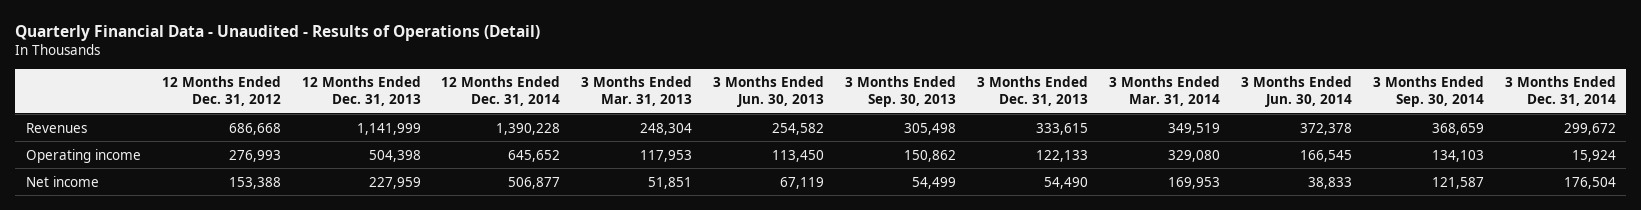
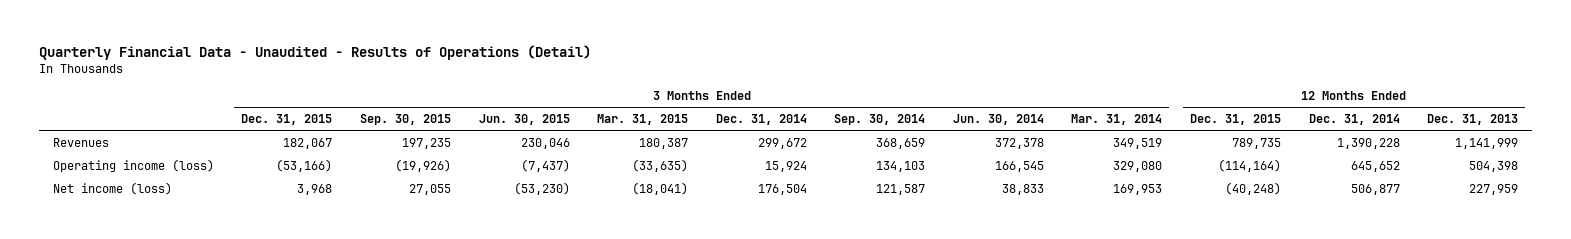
- | 12 Months Ended Dec. 31, 2012 | 12 Months Ended Dec. 31, 2013 | 12 Months Ended Dec. 31, 2014 | 3 Months Ended Mar. 31, 2013 | 3 Months Ended Jun. 30, 2013 | 3 Months Ended Sep. 30, 2013 | 3 Months Ended Dec. 31, 2013 | 3 Months Ended Mar. 31, 2014 | 3 Months Ended Jun. 30, 2014 | 3 Months Ended Sep. 30, 2014 | 3 Months Ended Dec. 31, 2014
+ | 3 Months Ended Dec. 31, 2015 | 3 Months Ended Sep. 30, 2015 | 3 Months Ended Jun. 30, 2015 | 3 Months Ended Mar. 31, 2015 | 3 Months Ended Dec. 31, 2014 | 3 Months Ended Sep. 30, 2014 | 3 Months Ended Jun. 30, 2014 | 3 Months Ended Mar. 31, 2014 | 12 Months Ended Dec. 31, 2015 | 12 Months Ended Dec. 31, 2014 | 12 Months Ended Dec. 31, 2013
- Operating income | 276,993 | 504,398 | 645,652 | 117,953 | 113,450 | 150,862 | 122,133 | 329,080 | 166,545 | 134,103 | 15,924
- Net income | 153,388 | 227,959 | 506,877 | 51,851 | 67,119 | 54,499 | 54,490 | 169,953 | 38,833 | 121,587 | 176,504
+ Operating income (loss) | (53,166) | (19,926) | (7,437) | (33,635) | 15,924 | 134,103 | 166,545 | 329,080 | (114,164) | 645,652 | 504,398
+ Net income (loss) | 3,968 | 27,055 | (53,230) | (18,041) | 176,504 | 121,587 | 38,833 | 169,953 | (40,248) | 506,877 | 227,959

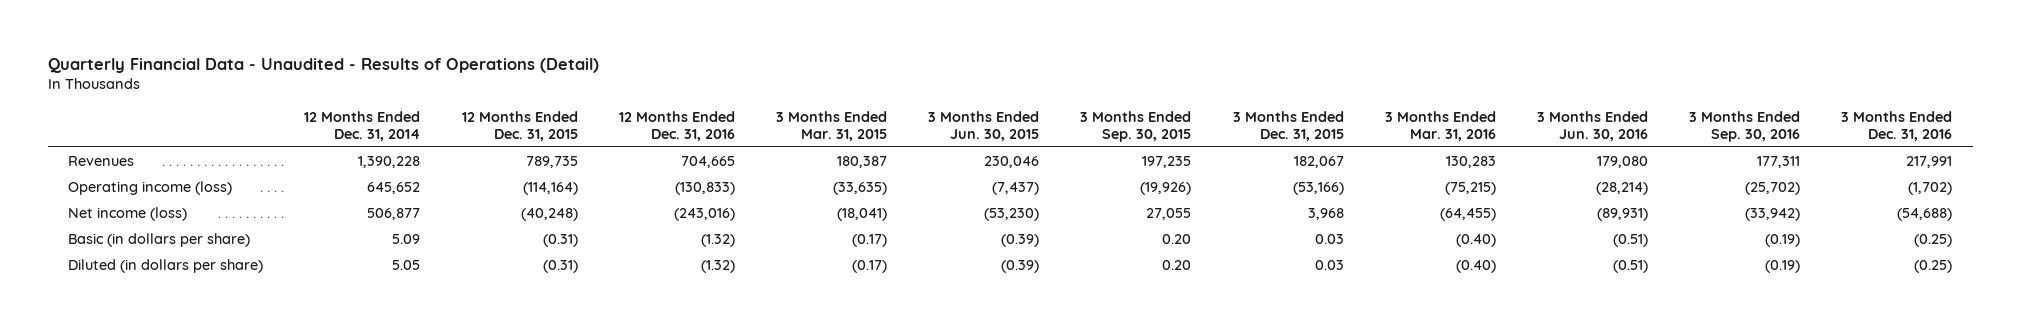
- | 3 Months Ended Dec. 31, 2015 | 3 Months Ended Sep. 30, 2015 | 3 Months Ended Jun. 30, 2015 | 3 Months Ended Mar. 31, 2015 | 3 Months Ended Dec. 31, 2014 | 3 Months Ended Sep. 30, 2014 | 3 Months Ended Jun. 30, 2014 | 3 Months Ended Mar. 31, 2014 | 12 Months Ended Dec. 31, 2015 | 12 Months Ended Dec. 31, 2014 | 12 Months Ended Dec. 31, 2013
+ | 12 Months Ended Dec. 31, 2014 | 12 Months Ended Dec. 31, 2015 | 12 Months Ended Dec. 31, 2016 | 3 Months Ended Mar. 31, 2015 | 3 Months Ended Jun. 30, 2015 | 3 Months Ended Sep. 30, 2015 | 3 Months Ended Dec. 31, 2015 | 3 Months Ended Mar. 31, 2016 | 3 Months Ended Jun. 30, 2016 | 3 Months Ended Sep. 30, 2016 | 3 Months Ended Dec. 31, 2016
+ Basic (in dollars per share) | 5.09 | (0.31) | (1.32) | (0.17) | (0.39) | 0.20 | 0.03 | (0.40) | (0.51) | (0.19) | (0.25)
+ Diluted (in dollars per share) | 5.05 | (0.31) | (1.32) | (0.17) | (0.39) | 0.20 | 0.03 | (0.40) | (0.51) | (0.19) | (0.25)

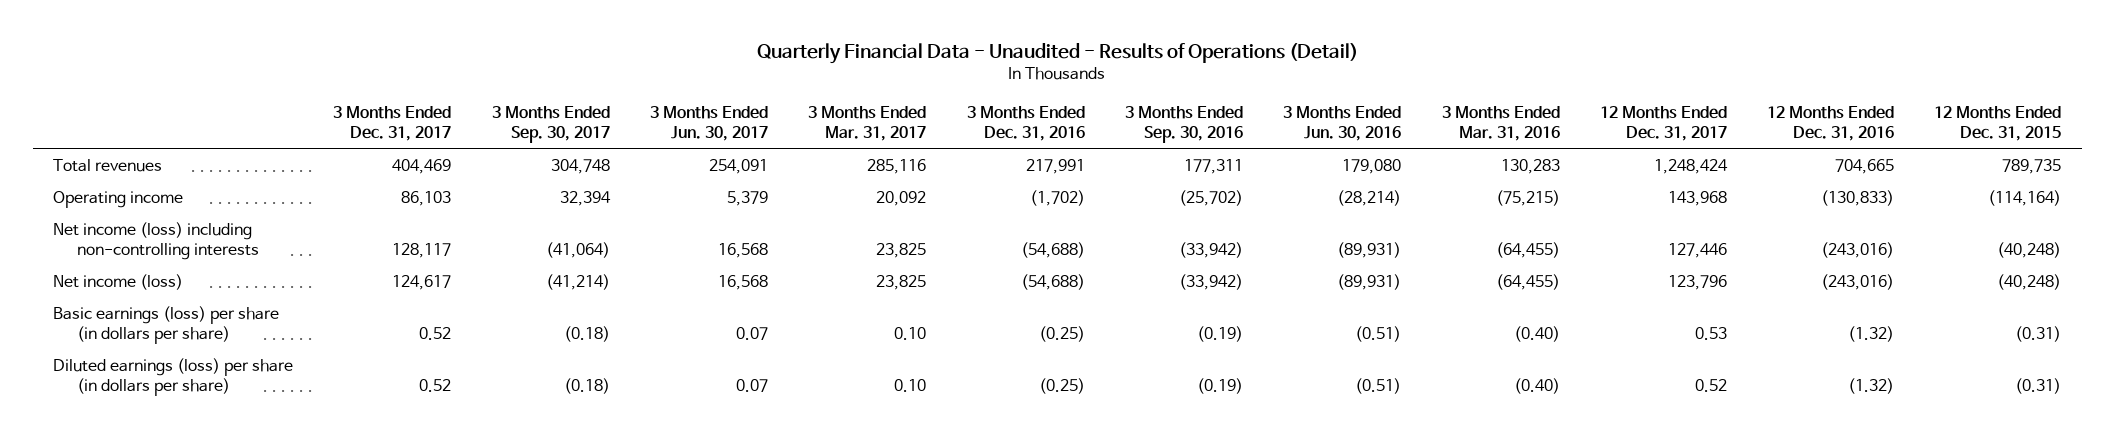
- | 12 Months Ended Dec. 31, 2014 | 12 Months Ended Dec. 31, 2015 | 12 Months Ended Dec. 31, 2016 | 3 Months Ended Mar. 31, 2015 | 3 Months Ended Jun. 30, 2015 | 3 Months Ended Sep. 30, 2015 | 3 Months Ended Dec. 31, 2015 | 3 Months Ended Mar. 31, 2016 | 3 Months Ended Jun. 30, 2016 | 3 Months Ended Sep. 30, 2016 | 3 Months Ended Dec. 31, 2016
+ | 3 Months Ended Dec. 31, 2017 | 3 Months Ended Sep. 30, 2017 | 3 Months Ended Jun. 30, 2017 | 3 Months Ended Mar. 31, 2017 | 3 Months Ended Dec. 31, 2016 | 3 Months Ended Sep. 30, 2016 | 3 Months Ended Jun. 30, 2016 | 3 Months Ended Mar. 31, 2016 | 12 Months Ended Dec. 31, 2017 | 12 Months Ended Dec. 31, 2016 | 12 Months Ended Dec. 31, 2015
- Revenues | 1,390,228 | 789,735 | 704,665 | 180,387 | 230,046 | 197,235 | 182,067 | 130,283 | 179,080 | 177,311 | 217,991
- Operating income (loss) | 645,652 | (114,164) | (130,833) | (33,635) | (7,437) | (19,926) | (53,166) | (75,215) | (28,214) | (25,702) | (1,702)
+ Total revenues | 404,469 | 304,748 | 254,091 | 285,116 | 217,991 | 177,311 | 179,080 | 130,283 | 1,248,424 | 704,665 | 789,735
+ Operating income | 86,103 | 32,394 | 5,379 | 20,092 | (1,702) | (25,702) | (28,214) | (75,215) | 143,968 | (130,833) | (114,164)
+ Net income (loss) including non-controlling interests | 128,117 | (41,064) | 16,568 | 23,825 | (54,688) | (33,942) | (89,931) | (64,455) | 127,446 | (243,016) | (40,248)
- Basic (in dollars per share) | 5.09 | (0.31) | (1.32) | (0.17) | (0.39) | 0.20 | 0.03 | (0.40) | (0.51) | (0.19) | (0.25)
- Diluted (in dollars per share) | 5.05 | (0.31) | (1.32) | (0.17) | (0.39) | 0.20 | 0.03 | (0.40) | (0.51) | (0.19) | (0.25)
+ Basic earnings (loss) per share (in dollars per share) | 0.52 | (0.18) | 0.07 | 0.10 | (0.25) | (0.19) | (0.51) | (0.40) | 0.53 | (1.32) | (0.31)
+ Diluted earnings (loss) per share (in dollars per share) | 0.52 | (0.18) | 0.07 | 0.10 | (0.25) | (0.19) | (0.51) | (0.40) | 0.52 | (1.32) | (0.31)

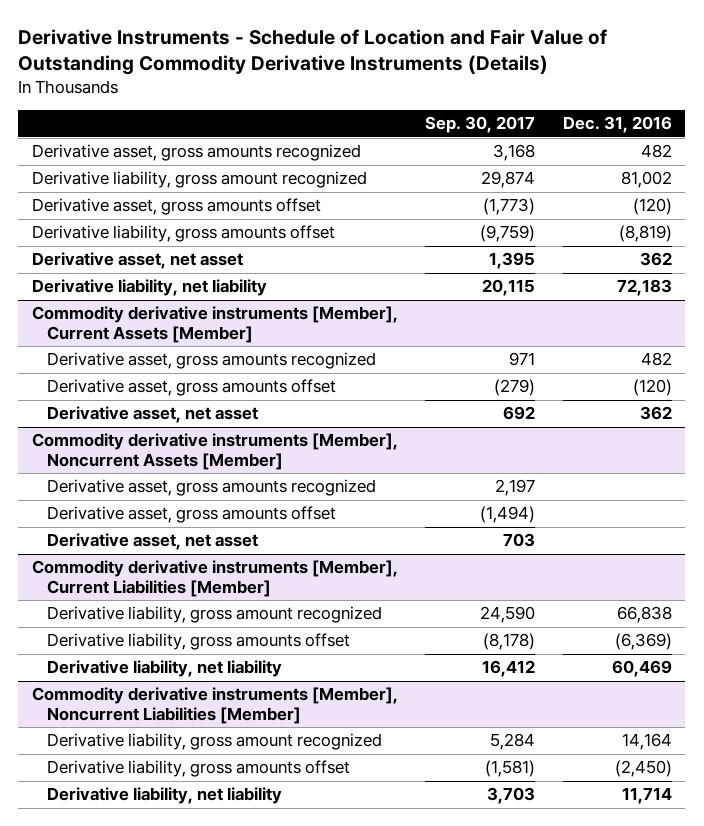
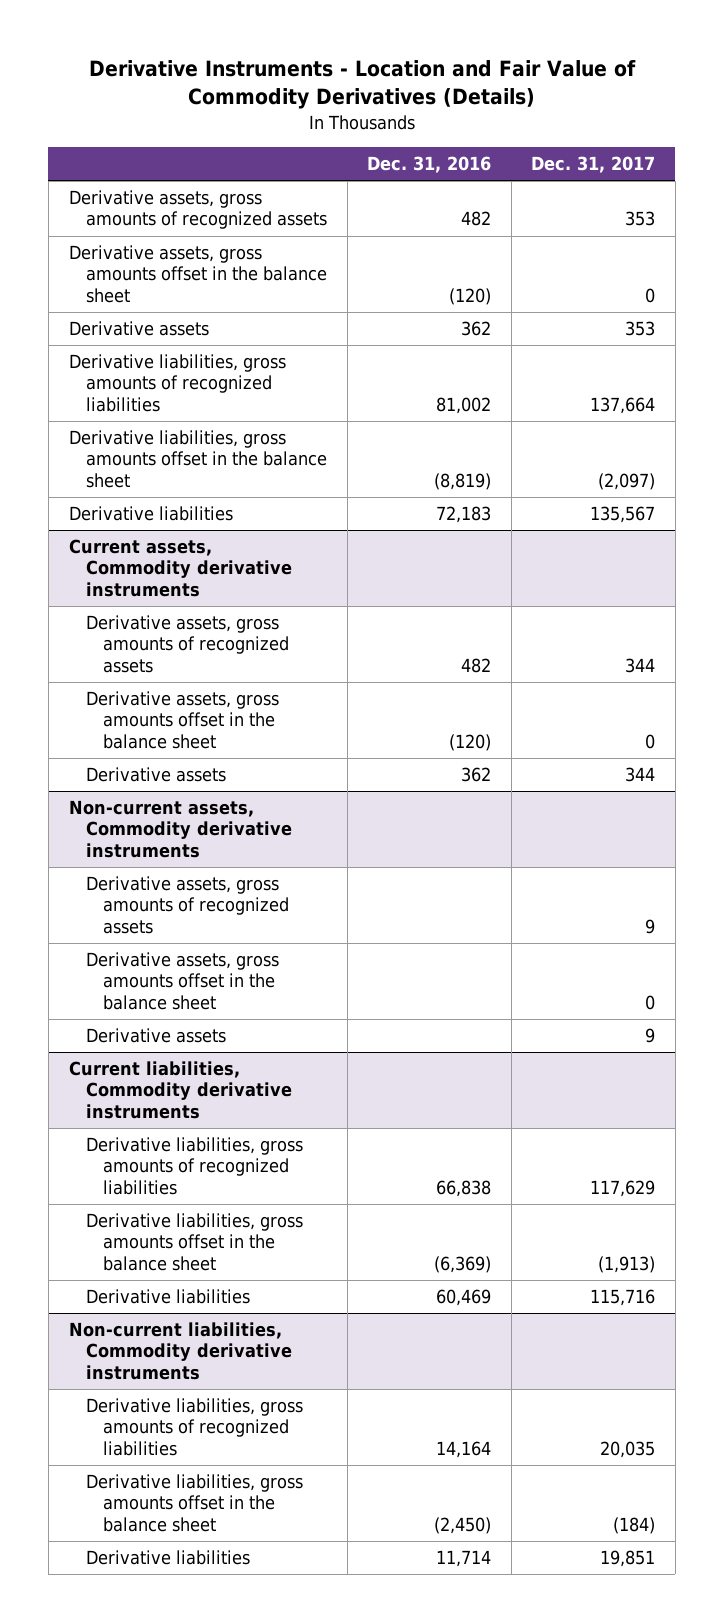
- Derivative Instruments - Schedule of Location and Fair Value of Outstanding Commodity Derivative Instruments (Details)
+ Derivative Instruments - Location and Fair Value of Commodity Derivatives (Details)
- | Sep. 30, 2017 | Dec. 31, 2016
+ | Dec. 31, 2016 | Dec. 31, 2017
- Derivative asset, gross amounts recognized | 3,168 | 482
- Derivative liability, gross amount recognized | 29,874 | 81,002
- Derivative asset, gross amounts offset | (1,773) | (120)
- Derivative liability, gross amounts offset | (9,759) | (8,819)
- Derivative asset, net asset | 1,395 | 362
- Derivative liability, net liability | 20,115 | 72,183
- Commodity derivative instruments [Member], Current Assets [Member]
- Derivative asset, gross amounts recognized | 971 | 482
- Derivative asset, gross amounts offset | (279) | (120)
- Derivative asset, net asset | 692 | 362
- Commodity derivative instruments [Member], Noncurrent Assets [Member]
- Derivative asset, gross amounts recognized | 2,197 |
- Derivative asset, gross amounts offset | (1,494) |
- Derivative asset, net asset | 703 |
- Commodity derivative instruments [Member], Current Liabilities [Member]
- Derivative liability, gross amount recognized | 24,590 | 66,838
- Derivative liability, gross amounts offset | (8,178) | (6,369)
- Derivative liability, net liability | 16,412 | 60,469
- Commodity derivative instruments [Member], Noncurrent Liabilities [Member]
- Derivative liability, gross amount recognized | 5,284 | 14,164
- Derivative liability, gross amounts offset | (1,581) | (2,450)
- Derivative liability, net liability | 3,703 | 11,714
+ Derivative assets, gross amounts of recognized assets | 482 | 353
+ Derivative assets, gross amounts offset in the balance sheet | (120) | 0
+ Derivative assets | 362 | 353
+ Derivative liabilities, gross amounts of recognized liabilities | 81,002 | 137,664
+ Derivative liabilities, gross amounts offset in the balance sheet | (8,819) | (2,097)
+ Derivative liabilities | 72,183 | 135,567
+ Current assets, Commodity derivative instruments
+ Derivative assets, gross amounts of recognized assets | 482 | 344
+ Derivative assets, gross amounts offset in the balance sheet | (120) | 0
+ Derivative assets | 362 | 344
+ Non-current assets, Commodity derivative instruments
+ Derivative assets, gross amounts of recognized assets | | 9
+ Derivative assets, gross amounts offset in the balance sheet | | 0
+ Derivative assets | | 9
+ Current liabilities, Commodity derivative instruments
+ Derivative liabilities, gross amounts of recognized liabilities | 66,838 | 117,629
+ Derivative liabilities, gross amounts offset in the balance sheet | (6,369) | (1,913)
+ Derivative liabilities | 60,469 | 115,716
+ Non-current liabilities, Commodity derivative instruments
+ Derivative liabilities, gross amounts of recognized liabilities | 14,164 | 20,035
+ Derivative liabilities, gross amounts offset in the balance sheet | (2,450) | (184)
+ Derivative liabilities | 11,714 | 19,851

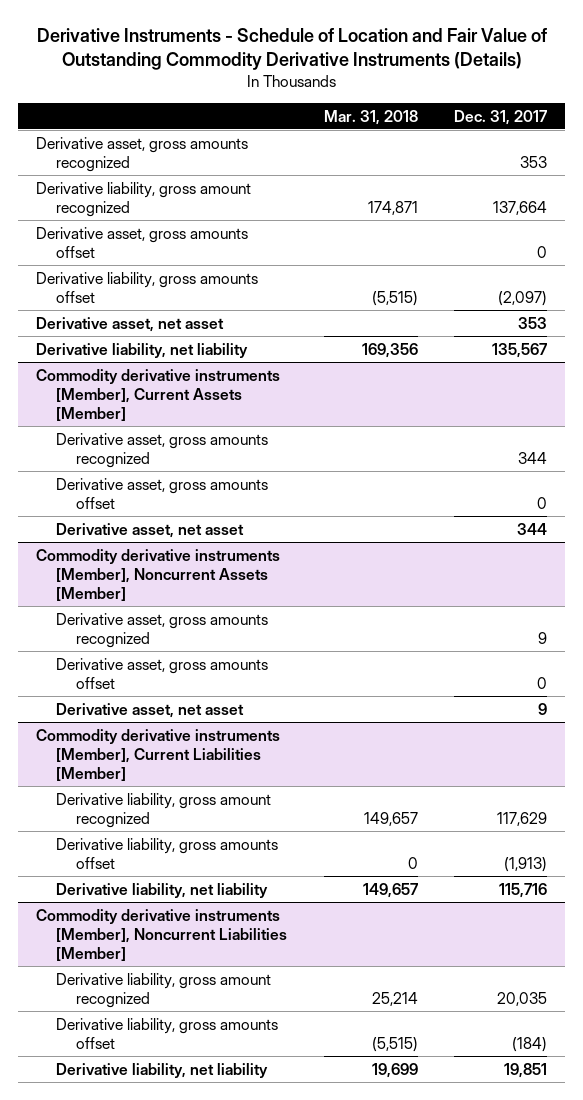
- Derivative Instruments - Location and Fair Value of Commodity Derivatives (Details)
+ Derivative Instruments - Schedule of Location and Fair Value of Outstanding Commodity Derivative Instruments (Details)
- | Dec. 31, 2016 | Dec. 31, 2017
+ | Mar. 31, 2018 | Dec. 31, 2017
- Derivative assets, gross amounts of recognized assets | 482 | 353
- Derivative assets, gross amounts offset in the balance sheet | (120) | 0
- Derivative assets | 362 | 353
- Derivative liabilities, gross amounts of recognized liabilities | 81,002 | 137,664
- Derivative liabilities, gross amounts offset in the balance sheet | (8,819) | (2,097)
- Derivative liabilities | 72,183 | 135,567
- Current assets, Commodity derivative instruments
- Derivative assets, gross amounts of recognized assets | 482 | 344
- Derivative assets, gross amounts offset in the balance sheet | (120) | 0
- Derivative assets | 362 | 344
- Non-current assets, Commodity derivative instruments
- Derivative assets, gross amounts of recognized assets | | 9
- Derivative assets, gross amounts offset in the balance sheet | | 0
- Derivative assets | | 9
- Current liabilities, Commodity derivative instruments
- Derivative liabilities, gross amounts of recognized liabilities | 66,838 | 117,629
- Derivative liabilities, gross amounts offset in the balance sheet | (6,369) | (1,913)
- Derivative liabilities | 60,469 | 115,716
- Non-current liabilities, Commodity derivative instruments
- Derivative liabilities, gross amounts of recognized liabilities | 14,164 | 20,035
- Derivative liabilities, gross amounts offset in the balance sheet | (2,450) | (184)
- Derivative liabilities | 11,714 | 19,851
+ Derivative asset, gross amounts recognized | | 353
+ Derivative liability, gross amount recognized | 174,871 | 137,664
+ Derivative asset, gross amounts offset | | 0
+ Derivative liability, gross amounts offset | (5,515) | (2,097)
+ Derivative asset, net asset | | 353
+ Derivative liability, net liability | 169,356 | 135,567
+ Commodity derivative instruments [Member], Current Assets [Member]
+ Derivative asset, gross amounts recognized | | 344
+ Derivative asset, gross amounts offset | | 0
+ Derivative asset, net asset | | 344
+ Commodity derivative instruments [Member], Noncurrent Assets [Member]
+ Derivative asset, gross amounts recognized | | 9
+ Derivative asset, gross amounts offset | | 0
+ Derivative asset, net asset | | 9
+ Commodity derivative instruments [Member], Current Liabilities [Member]
+ Derivative liability, gross amount recognized | 149,657 | 117,629
+ Derivative liability, gross amounts offset | 0 | (1,913)
+ Derivative liability, net liability | 149,657 | 115,716
+ Commodity derivative instruments [Member], Noncurrent Liabilities [Member]
+ Derivative liability, gross amount recognized | 25,214 | 20,035
+ Derivative liability, gross amounts offset | (5,515) | (184)
+ Derivative liability, net liability | 19,699 | 19,851

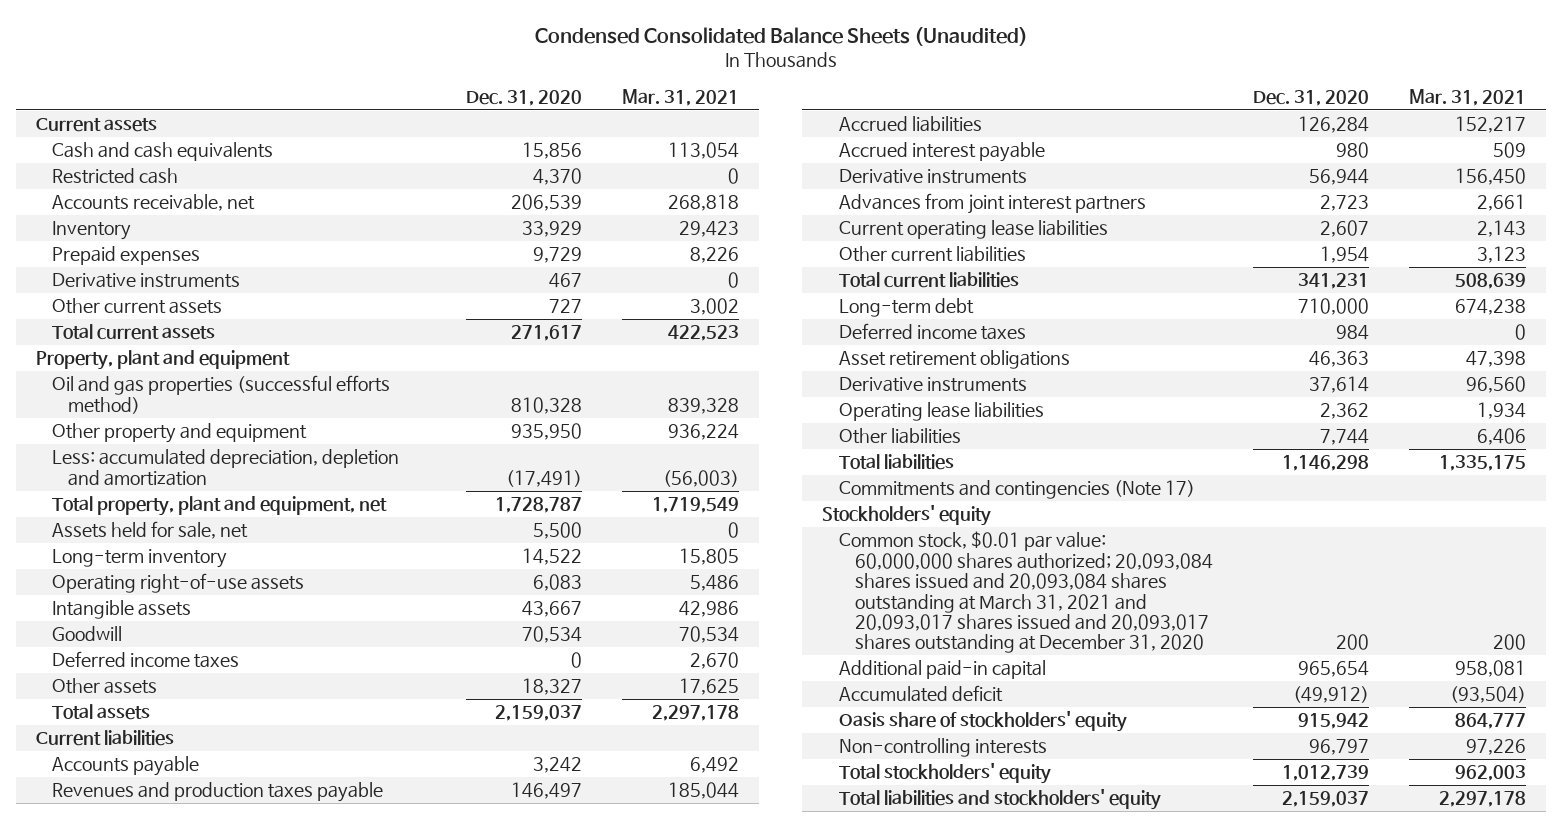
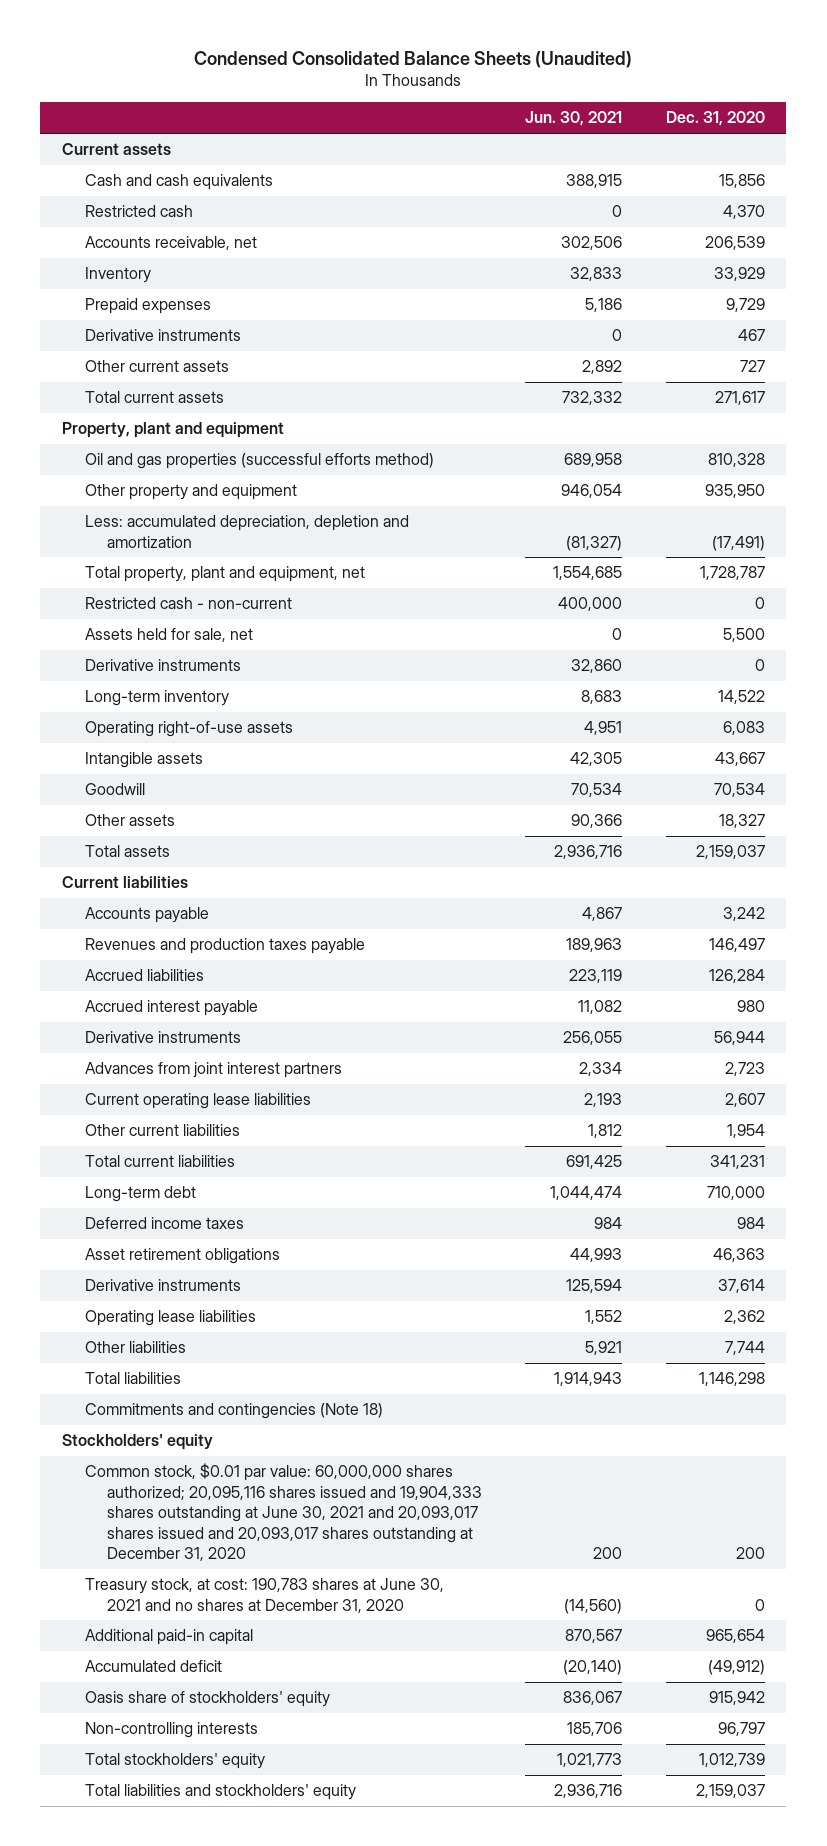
- | Dec. 31, 2020 | Mar. 31, 2021
+ | Jun. 30, 2021 | Dec. 31, 2020
+ Restricted cash - non-current | 400,000 | 0
+ Derivative instruments | 32,860 | 0
- Deferred income taxes | 0 | 2,670
- Commitments and contingencies (Note 17)
+ Commitments and contingencies (Note 18)
- Common stock, $0.01 par value: 60,000,000 shares authorized; 20,093,084 shares issued and 20,093,084 shares outstanding at March 31, 2021 and 20,093,017 shares issued and 20,093,017 shares outstanding at December 31, 2020 | 200 | 200
+ Common stock, $0.01 par value: 60,000,000 shares authorized; 20,095,116 shares issued and 19,904,333 shares outstanding at June 30, 2021 and 20,093,017 shares issued and 20,093,017 shares outstanding at December 31, 2020 | 200 | 200
+ Treasury stock, at cost: 190,783 shares at June 30, 2021 and no shares at December 31, 2020 | (14,560) | 0

